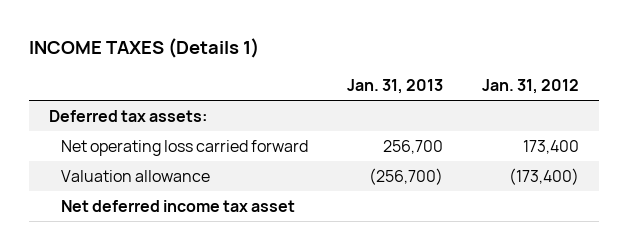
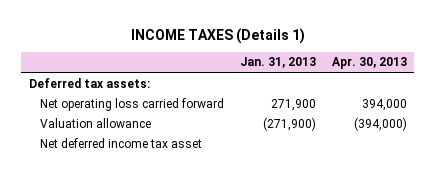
- | Jan. 31, 2013 | Jan. 31, 2012
+ | Jan. 31, 2013 | Apr. 30, 2013
- Net operating loss carried forward | 256,700 | 173,400
- Valuation allowance | (256,700) | (173,400)
+ Net operating loss carried forward | 271,900 | 394,000
+ Valuation allowance | (271,900) | (394,000)

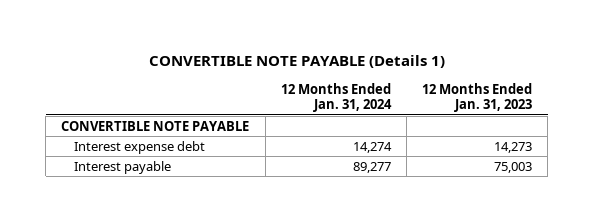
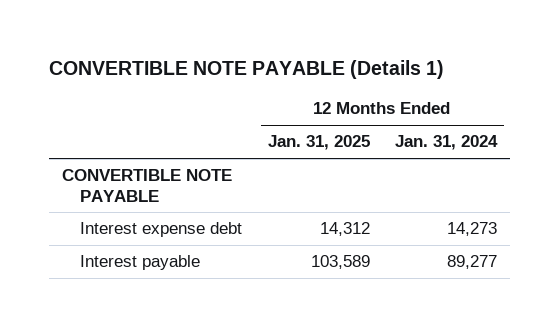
- | 12 Months Ended Jan. 31, 2024 | 12 Months Ended Jan. 31, 2023
+ | 12 Months Ended Jan. 31, 2025 | 12 Months Ended Jan. 31, 2024
- Interest expense debt | 14,274 | 14,273
+ Interest expense debt | 14,312 | 14,273

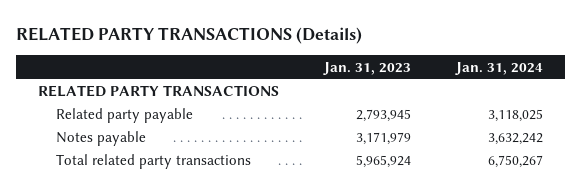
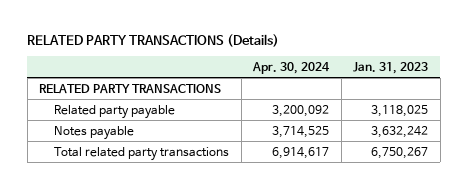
- | Jan. 31, 2023 | Jan. 31, 2024
+ | Apr. 30, 2024 | Jan. 31, 2023
- Related party payable | 2,793,945 | 3,118,025
- Notes payable | 3,171,979 | 3,632,242
- Total related party transactions | 5,965,924 | 6,750,267
+ Related party payable | 3,200,092 | 3,118,025
+ Notes payable | 3,714,525 | 3,632,242
+ Total related party transactions | 6,914,617 | 6,750,267

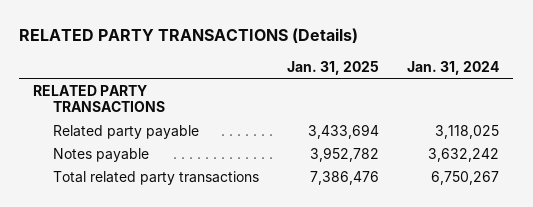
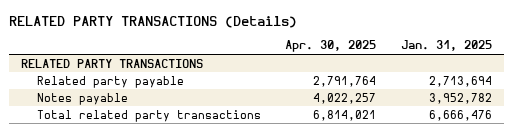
- | Jan. 31, 2025 | Jan. 31, 2024
+ | Apr. 30, 2025 | Jan. 31, 2025
- Related party payable | 3,433,694 | 3,118,025
+ Related party payable | 2,791,764 | 2,713,694
- Total related party transactions | 7,386,476 | 6,750,267
+ Total related party transactions | 6,814,021 | 6,666,476

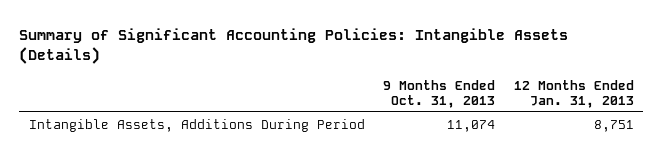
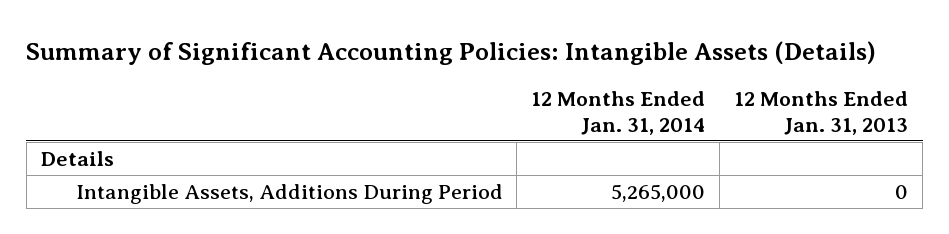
- | 9 Months Ended Oct. 31, 2013 | 12 Months Ended Jan. 31, 2013
+ | 12 Months Ended Jan. 31, 2014 | 12 Months Ended Jan. 31, 2013
- Intangible Assets, Additions During Period | 11,074 | 8,751
+ Details
+ Intangible Assets, Additions During Period | 5,265,000 | 0

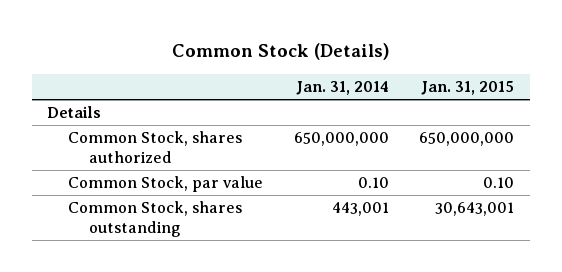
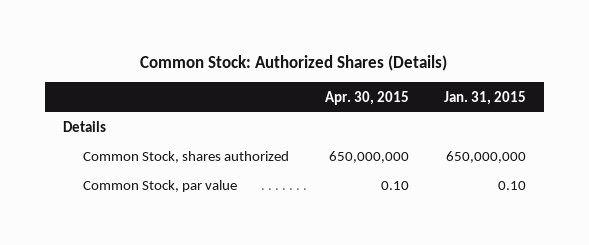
- Common Stock (Details)
+ Common Stock: Authorized Shares (Details)
- | Jan. 31, 2014 | Jan. 31, 2015
+ | Apr. 30, 2015 | Jan. 31, 2015
- Common Stock, shares outstanding | 443,001 | 30,643,001

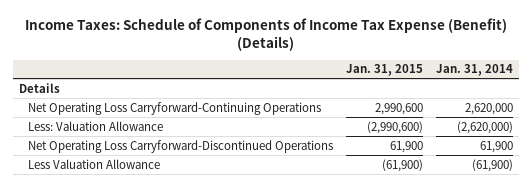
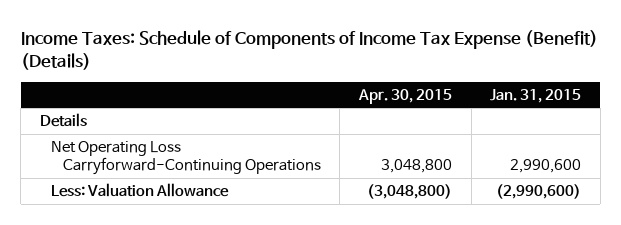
- | Jan. 31, 2015 | Jan. 31, 2014
+ | Apr. 30, 2015 | Jan. 31, 2015
- Net Operating Loss Carryforward-Discontinued Operations | 61,900 | 61,900
- Less Valuation Allowance | (61,900) | (61,900)

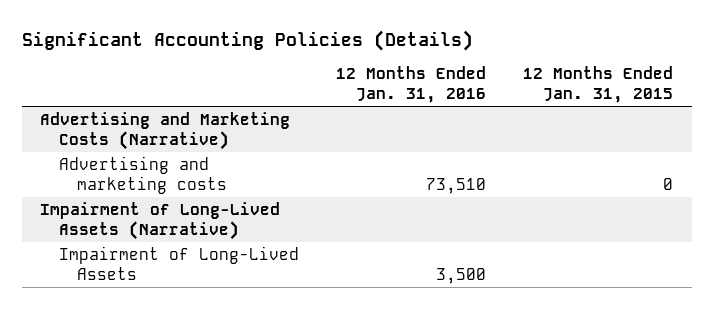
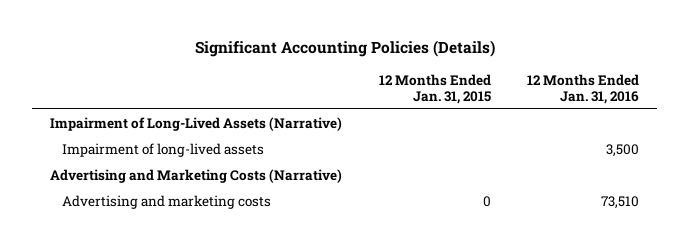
- | 12 Months Ended Jan. 31, 2016 | 12 Months Ended Jan. 31, 2015
+ | 12 Months Ended Jan. 31, 2015 | 12 Months Ended Jan. 31, 2016
moved up: Impairment of Long-Lived Assets (Narrative)
+ Impairment of long-lived assets | | 3,500
- Impairment of Long-Lived Assets | 3,500 |

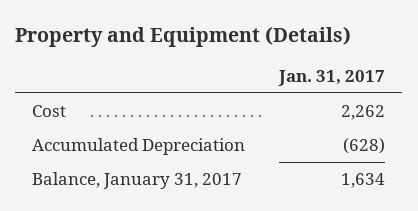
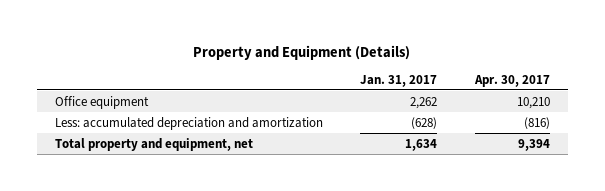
- | Jan. 31, 2017
+ | Jan. 31, 2017 | Apr. 30, 2017
- Cost | 2,262
- Accumulated Depreciation | (628)
- Balance, January 31, 2017 | 1,634
+ Office equipment | 2,262 | 10,210
+ Less: accumulated depreciation and amortization | (628) | (816)
+ Total property and equipment, net | 1,634 | 9,394

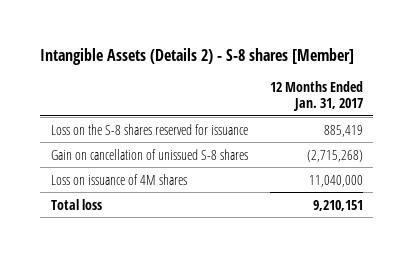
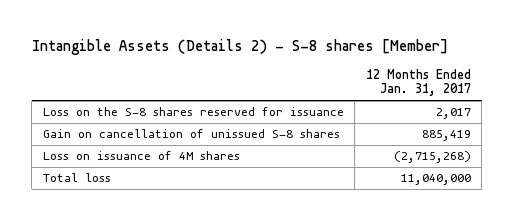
- Loss on the S-8 shares reserved for issuance | 885,419
- Gain on cancellation of unissued S-8 shares | (2,715,268)
- Loss on issuance of 4M shares | 11,040,000
- Total loss | 9,210,151
+ Loss on the S-8 shares reserved for issuance | 2,017
+ Gain on cancellation of unissued S-8 shares | 885,419
+ Loss on issuance of 4M shares | (2,715,268)
+ Total loss | 11,040,000

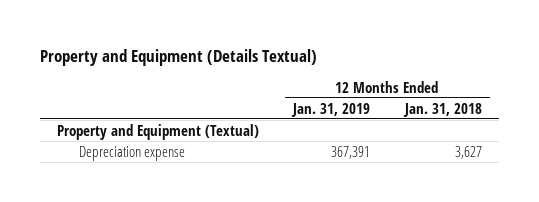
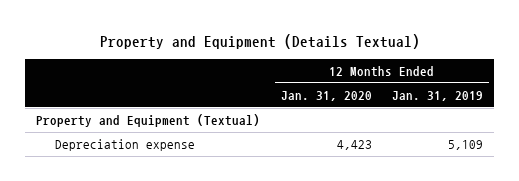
- | 12 Months Ended Jan. 31, 2019 | 12 Months Ended Jan. 31, 2018
+ | 12 Months Ended Jan. 31, 2020 | 12 Months Ended Jan. 31, 2019
- Depreciation expense | 367,391 | 3,627
+ Depreciation expense | 4,423 | 5,109

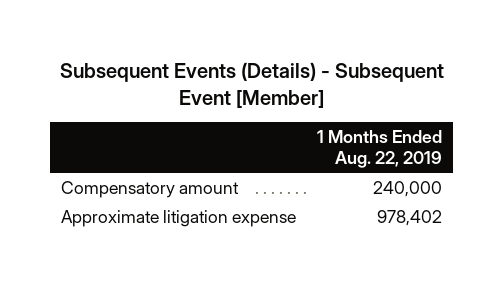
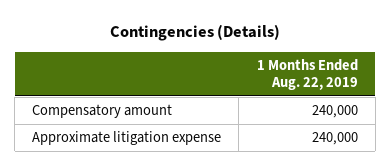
- Subsequent Events (Details) - Subsequent Event [Member]
+ Contingencies (Details)
- Approximate litigation expense | 978,402
+ Approximate litigation expense | 240,000

